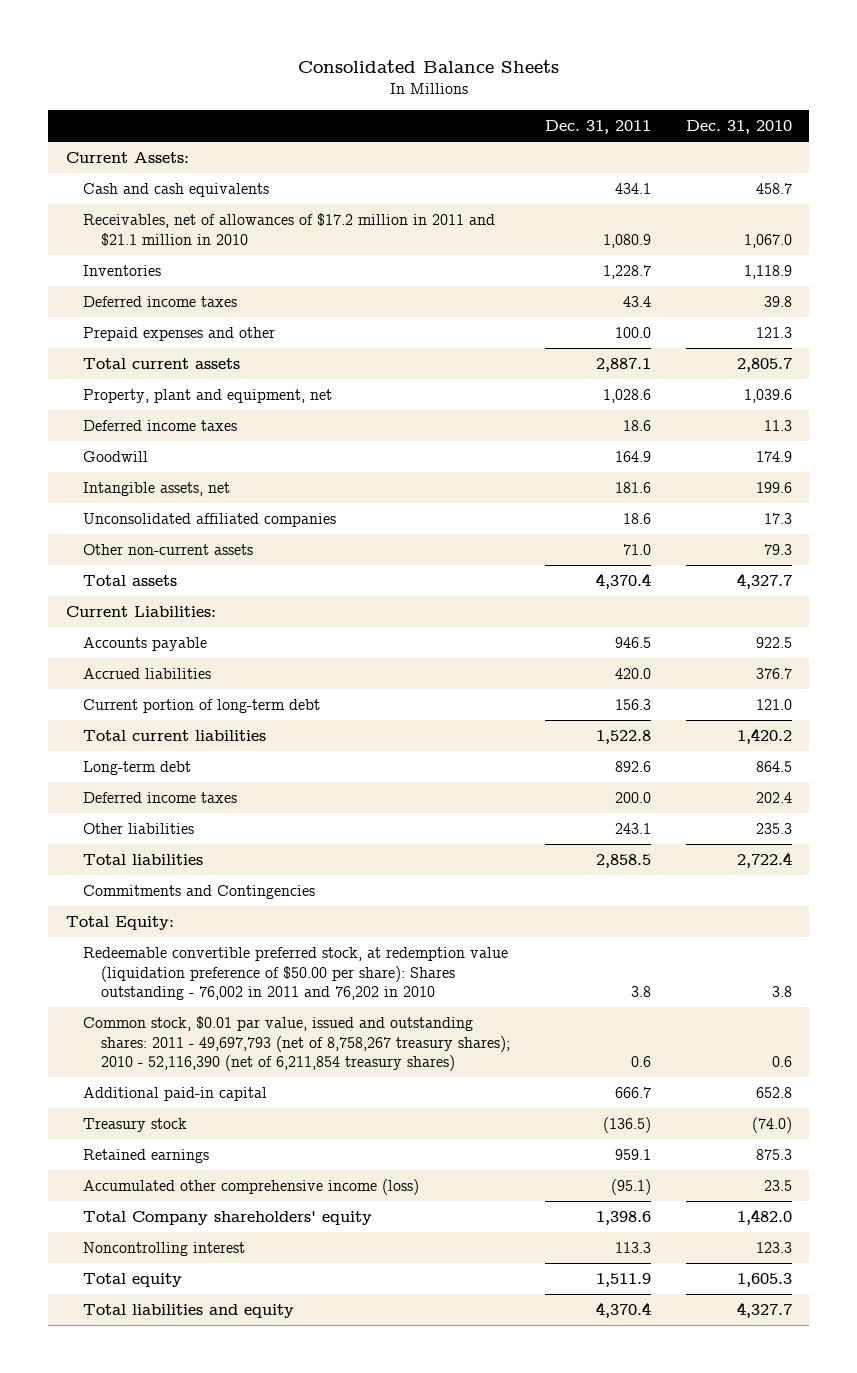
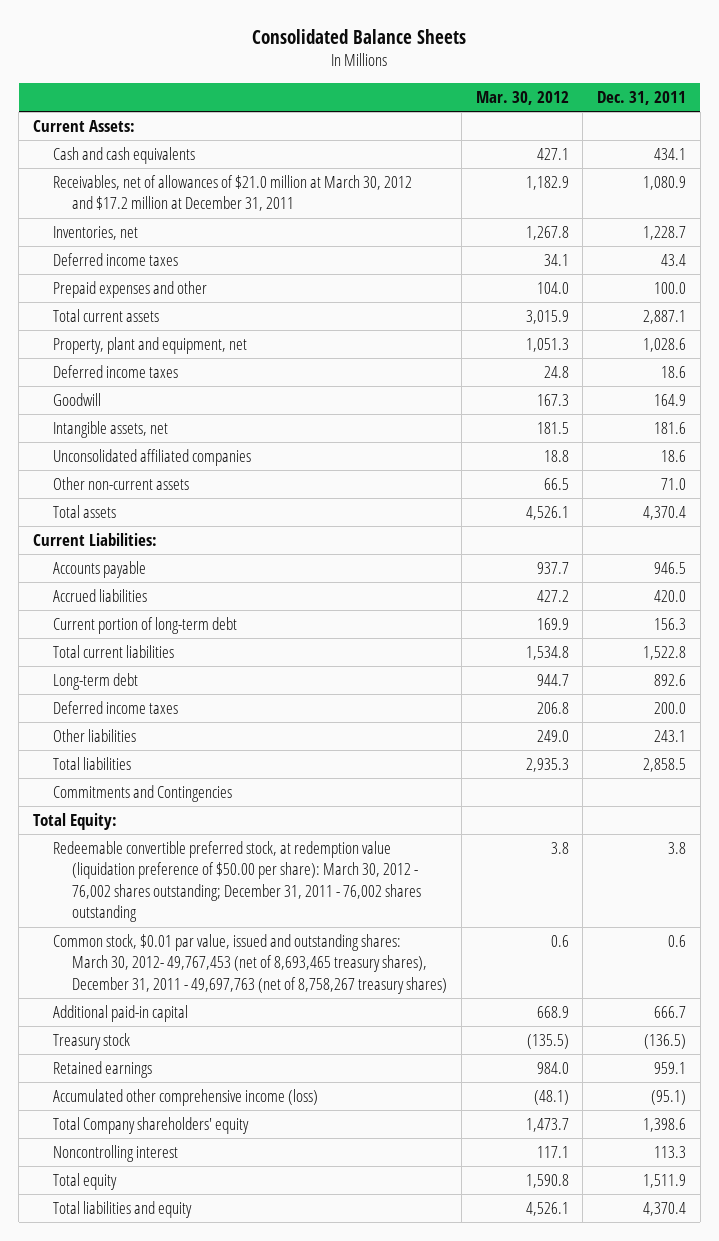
- | Dec. 31, 2011 | Dec. 31, 2010
+ | Mar. 30, 2012 | Dec. 31, 2011
- Receivables, net of allowances of $17.2 million in 2011 and $21.1 million in 2010 | 1,080.9 | 1,067.0
- Inventories | 1,228.7 | 1,118.9
+ Receivables, net of allowances of $21.0 million at March 30, 2012 and $17.2 million at December 31, 2011 | 1,182.9 | 1,080.9
+ Inventories, net | 1,267.8 | 1,228.7
- Redeemable convertible preferred stock, at redemption value (liquidation preference of $50.00 per share): Shares outstanding - 76,002 in 2011 and 76,202 in 2010 | 3.8 | 3.8
- Common stock, $0.01 par value, issued and outstanding shares: 2011 - 49,697,793 (net of 8,758,267 treasury shares); 2010 - 52,116,390 (net of 6,211,854 treasury shares) | 0.6 | 0.6
+ Redeemable convertible preferred stock, at redemption value (liquidation preference of $50.00 per share): March 30, 2012 - 76,002 shares outstanding; December 31, 2011 - 76,002 shares outstanding | 3.8 | 3.8
+ Common stock, $0.01 par value, issued and outstanding shares: March 30, 2012- 49,767,453 (net of 8,693,465 treasury shares), December 31, 2011 - 49,697,763 (net of 8,758,267 treasury shares) | 0.6 | 0.6

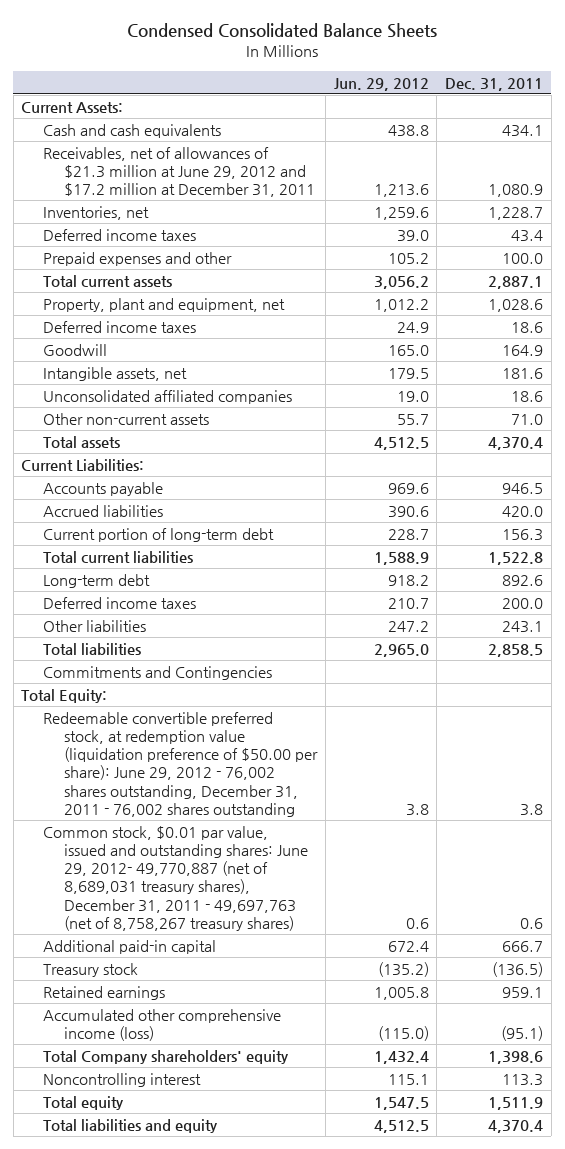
- Consolidated Balance Sheets
+ Condensed Consolidated Balance Sheets
- | Mar. 30, 2012 | Dec. 31, 2011
+ | Jun. 29, 2012 | Dec. 31, 2011
- Receivables, net of allowances of $21.0 million at March 30, 2012 and $17.2 million at December 31, 2011 | 1,182.9 | 1,080.9
+ Receivables, net of allowances of $21.3 million at June 29, 2012 and $17.2 million at December 31, 2011 | 1,213.6 | 1,080.9
- Redeemable convertible preferred stock, at redemption value (liquidation preference of $50.00 per share): March 30, 2012 - 76,002 shares outstanding; December 31, 2011 - 76,002 shares outstanding | 3.8 | 3.8
- Common stock, $0.01 par value, issued and outstanding shares: March 30, 2012- 49,767,453 (net of 8,693,465 treasury shares), December 31, 2011 - 49,697,763 (net of 8,758,267 treasury shares) | 0.6 | 0.6
+ Redeemable convertible preferred stock, at redemption value (liquidation preference of $50.00 per share): June 29, 2012 - 76,002 shares outstanding, December 31, 2011 - 76,002 shares outstanding | 3.8 | 3.8
+ Common stock, $0.01 par value, issued and outstanding shares: June 29, 2012- 49,770,887 (net of 8,689,031 treasury shares), December 31, 2011 - 49,697,763 (net of 8,758,267 treasury shares) | 0.6 | 0.6

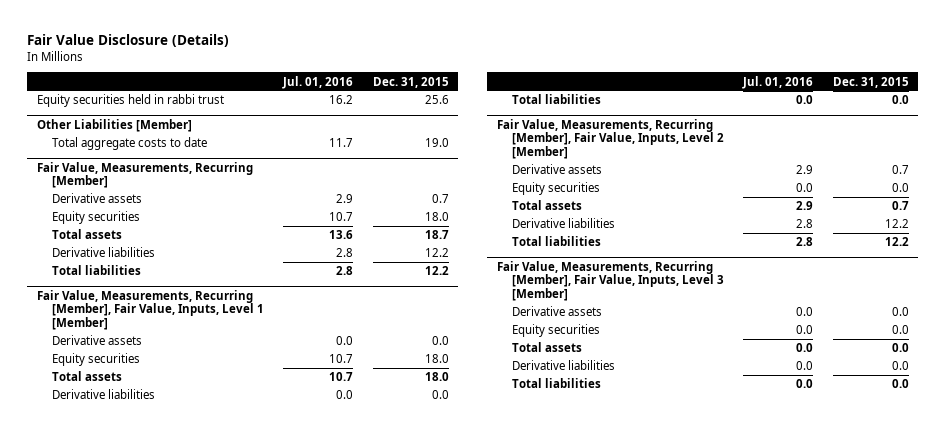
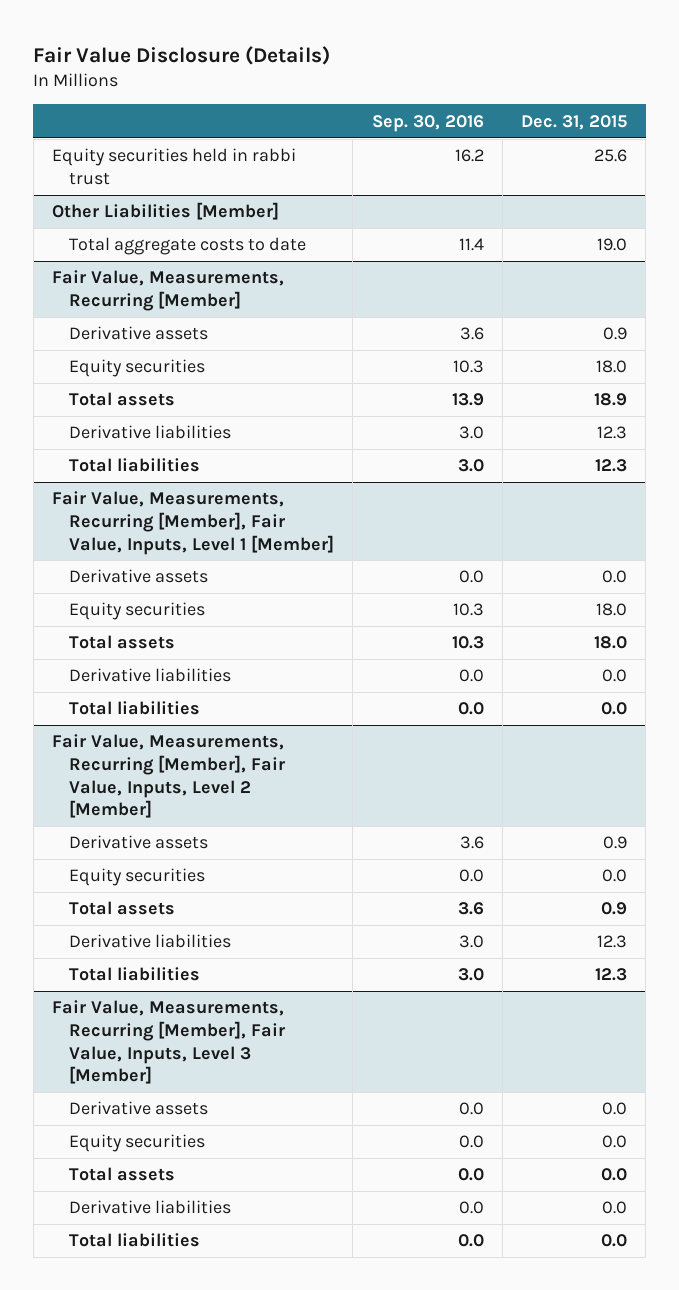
- | Jul. 01, 2016 | Dec. 31, 2015
+ | Sep. 30, 2016 | Dec. 31, 2015
@ Fair Value, Measurements, Recurring [Member]
- Derivative assets | 2.9 | 0.7
+ Derivative assets | 3.6 | 0.9
- Total assets | 13.6 | 18.7
- Derivative liabilities | 2.8 | 12.2
- Total liabilities | 2.8 | 12.2
+ Total assets | 13.9 | 18.9
+ Derivative liabilities | 3.0 | 12.3
+ Total liabilities | 3.0 | 12.3
@ Fair Value, Measurements, Recurring [Member], Fair Value, Inputs, Level 2 [Member]
- Derivative assets | 2.9 | 0.7
+ Derivative assets | 3.6 | 0.9
- Total assets | 2.9 | 0.7
- Derivative liabilities | 2.8 | 12.2
- Total liabilities | 2.8 | 12.2
+ Total assets | 3.6 | 0.9
+ Derivative liabilities | 3.0 | 12.3
+ Total liabilities | 3.0 | 12.3

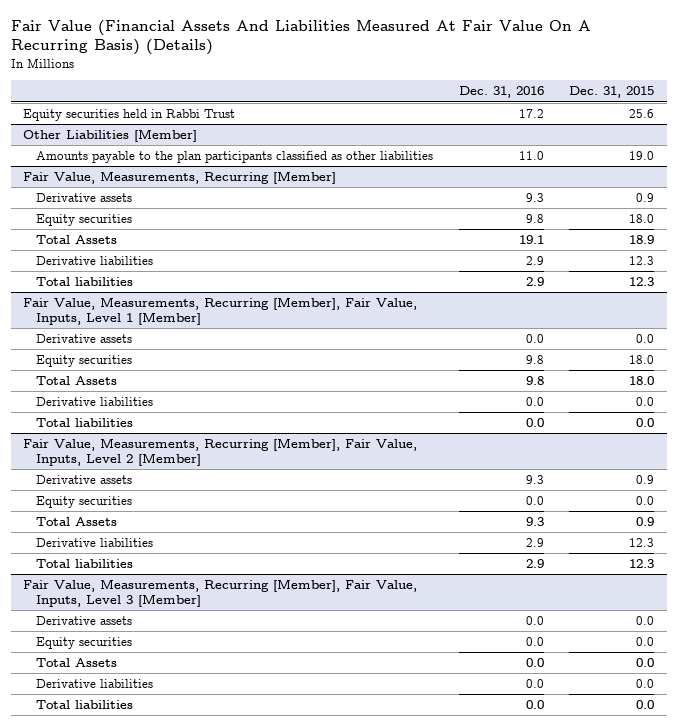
- Fair Value Disclosure (Details)
+ Fair Value (Financial Assets And Liabilities Measured At Fair Value On A Recurring Basis) (Details)
- | Sep. 30, 2016 | Dec. 31, 2015
+ | Dec. 31, 2016 | Dec. 31, 2015
- Equity securities held in rabbi trust | 16.2 | 25.6
+ Equity securities held in Rabbi Trust | 17.2 | 25.6
@ Other Liabilities [Member]
- Total aggregate costs to date | 11.4 | 19.0
+ Amounts payable to the plan participants classified as other liabilities | 11.0 | 19.0
@ Fair Value, Measurements, Recurring [Member]
- Total assets | 13.9 | 18.9
+ Total Assets | 19.1 | 18.9
@ Fair Value, Measurements, Recurring [Member], Fair Value, Inputs, Level 1 [Member]
- Total assets | 10.3 | 18.0
+ Total Assets | 9.8 | 18.0
@ Fair Value, Measurements, Recurring [Member], Fair Value, Inputs, Level 2 [Member]
- Total assets | 3.6 | 0.9
+ Total Assets | 9.3 | 0.9
@ Fair Value, Measurements, Recurring [Member], Fair Value, Inputs, Level 3 [Member]
- Total assets | 0.0 | 0.0
+ Total Assets | 0.0 | 0.0

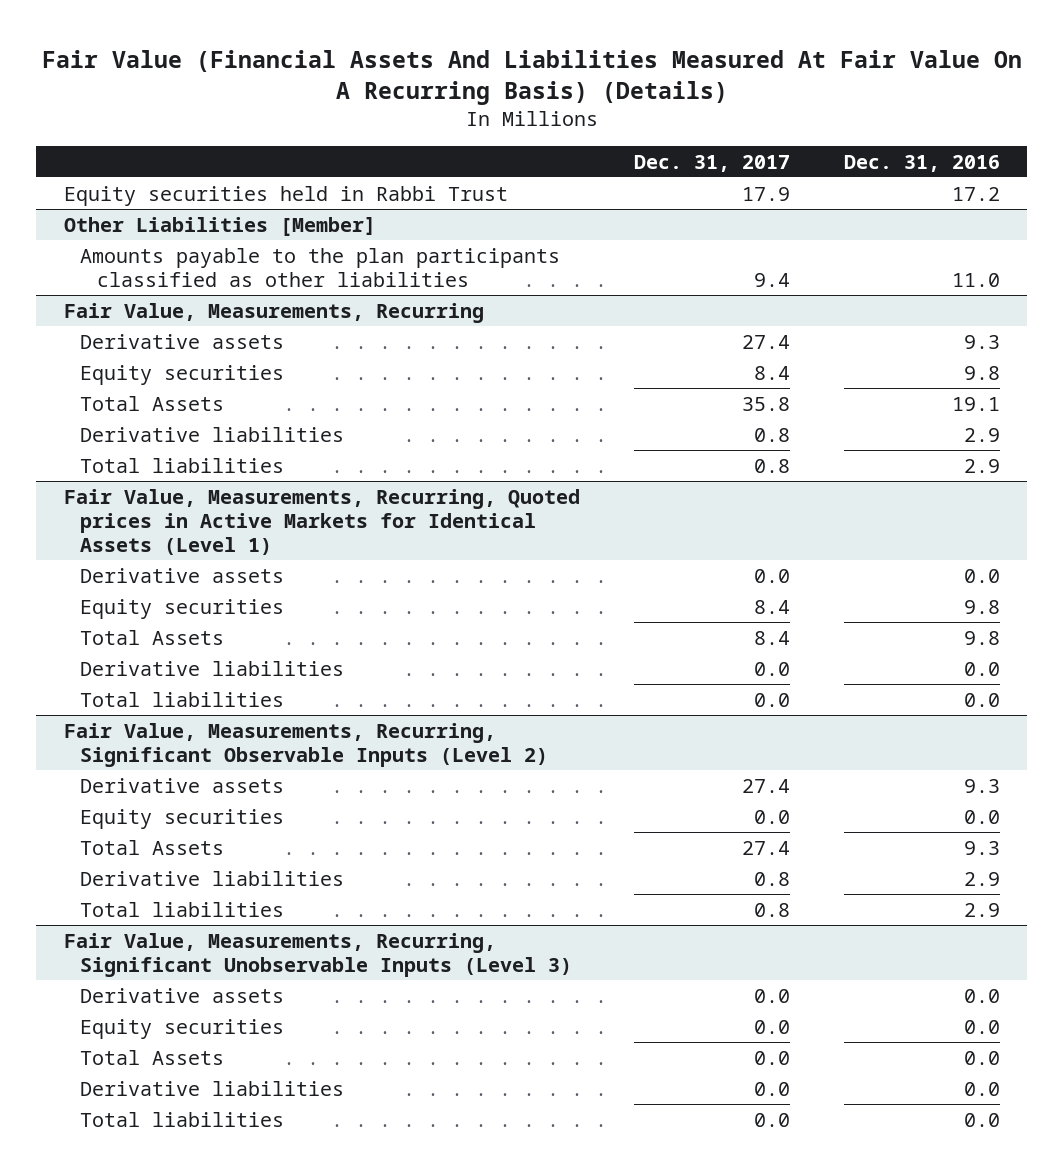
- | Dec. 31, 2016 | Dec. 31, 2015
+ | Dec. 31, 2017 | Dec. 31, 2016
- Fair Value, Measurements, Recurring [Member]
+ Fair Value, Measurements, Recurring
- Fair Value, Measurements, Recurring [Member], Fair Value, Inputs, Level 1 [Member]
+ Fair Value, Measurements, Recurring, Quoted prices in Active Markets for Identical Assets (Level 1)
- Fair Value, Measurements, Recurring [Member], Fair Value, Inputs, Level 2 [Member]
+ Fair Value, Measurements, Recurring, Significant Observable Inputs (Level 2)
- Fair Value, Measurements, Recurring [Member], Fair Value, Inputs, Level 3 [Member]
+ Fair Value, Measurements, Recurring, Significant Unobservable Inputs (Level 3)

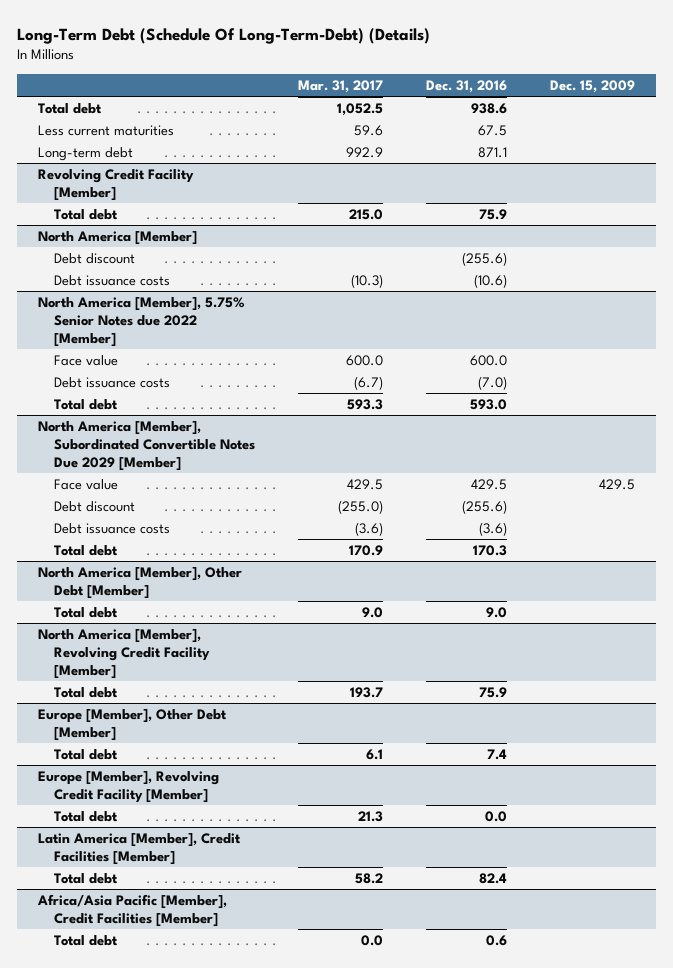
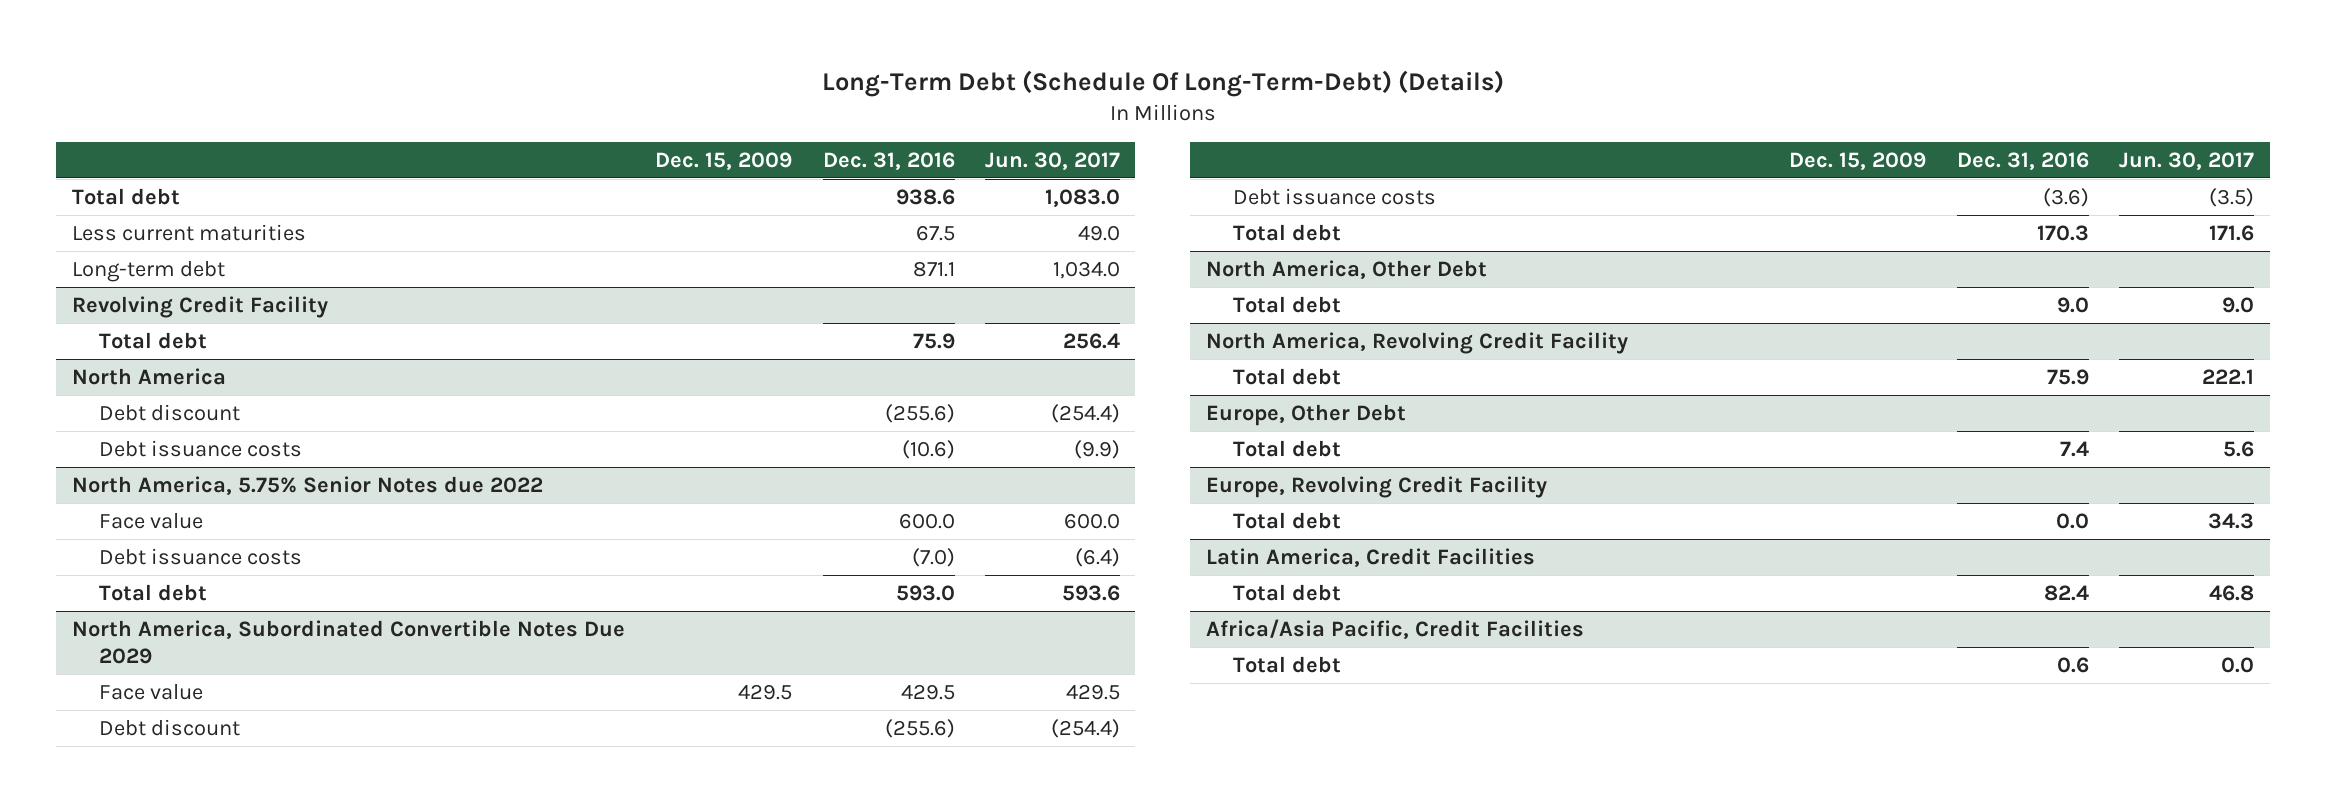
- | Mar. 31, 2017 | Dec. 31, 2016 | Dec. 15, 2009
+ | Dec. 15, 2009 | Dec. 31, 2016 | Jun. 30, 2017
- Revolving Credit Facility [Member]
+ Revolving Credit Facility
- North America [Member]
+ North America
- North America [Member], 5.75% Senior Notes due 2022 [Member]
+ North America, 5.75% Senior Notes due 2022
- North America [Member], Subordinated Convertible Notes Due 2029 [Member]
+ North America, Subordinated Convertible Notes Due 2029
- North America [Member], Other Debt [Member]
+ North America, Other Debt
- North America [Member], Revolving Credit Facility [Member]
+ North America, Revolving Credit Facility
- Europe [Member], Other Debt [Member]
+ Europe, Other Debt
- Europe [Member], Revolving Credit Facility [Member]
+ Europe, Revolving Credit Facility
- Latin America [Member], Credit Facilities [Member]
+ Latin America, Credit Facilities
- Africa/Asia Pacific [Member], Credit Facilities [Member]
+ Africa/Asia Pacific, Credit Facilities

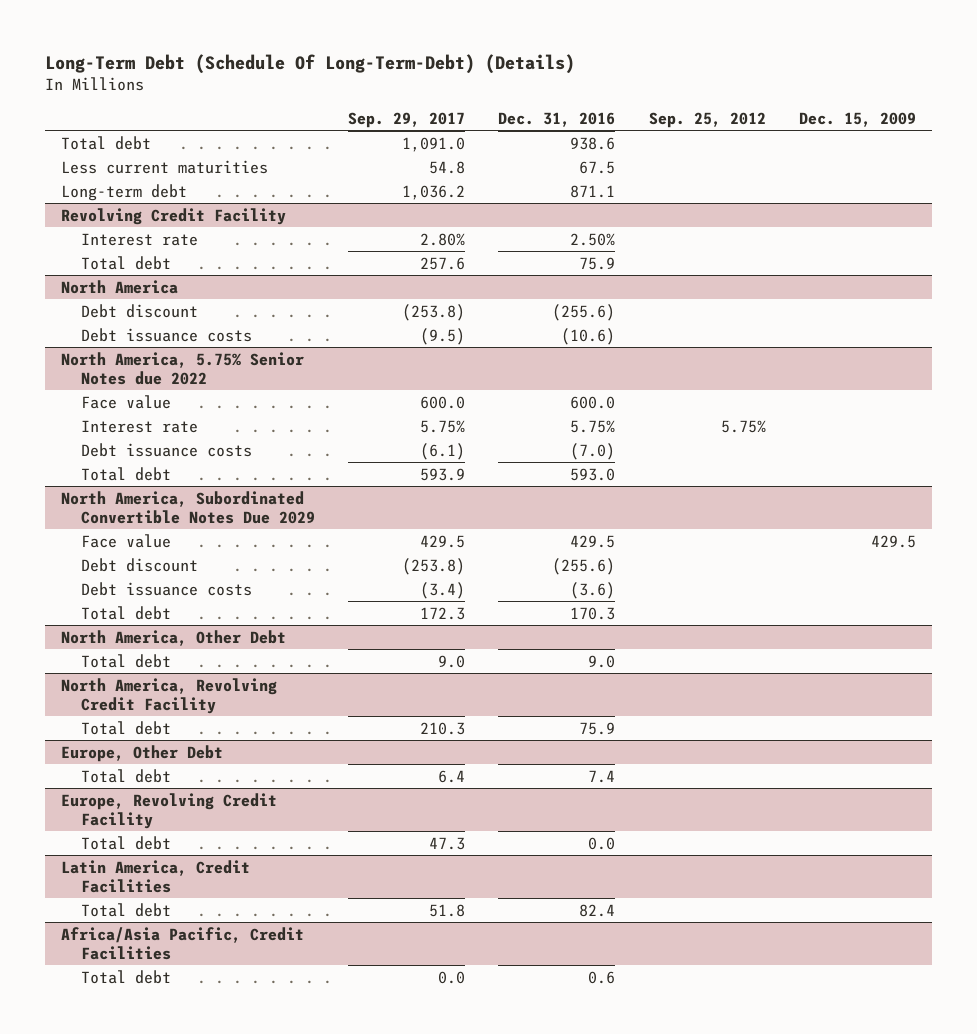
- | Dec. 15, 2009 | Dec. 31, 2016 | Jun. 30, 2017
+ | Sep. 29, 2017 | Dec. 31, 2016 | Sep. 25, 2012 | Dec. 15, 2009
@ Revolving Credit Facility
+ Interest rate | 2.80% | 2.50% | |
@ North America, 5.75% Senior Notes due 2022
+ Interest rate | 5.75% | 5.75% | 5.75% |

